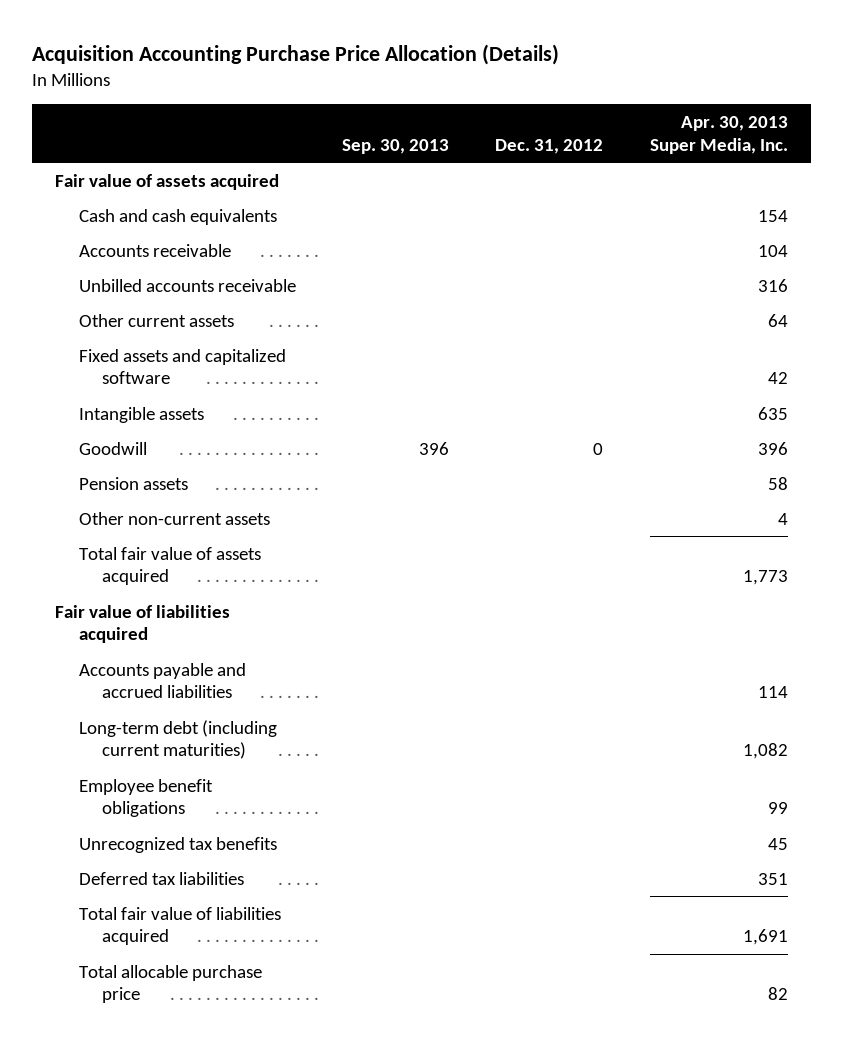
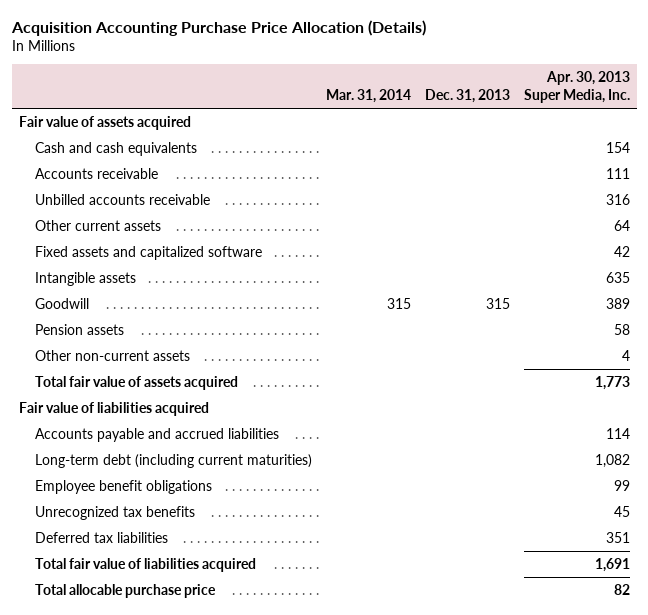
- | Sep. 30, 2013 | Dec. 31, 2012 | Apr. 30, 2013 Super Media, Inc.
+ | Mar. 31, 2014 | Dec. 31, 2013 | Apr. 30, 2013 Super Media, Inc.
- Accounts receivable | | | 104
+ Accounts receivable | | | 111
- Goodwill | 396 | 0 | 396
+ Goodwill | 315 | 315 | 389

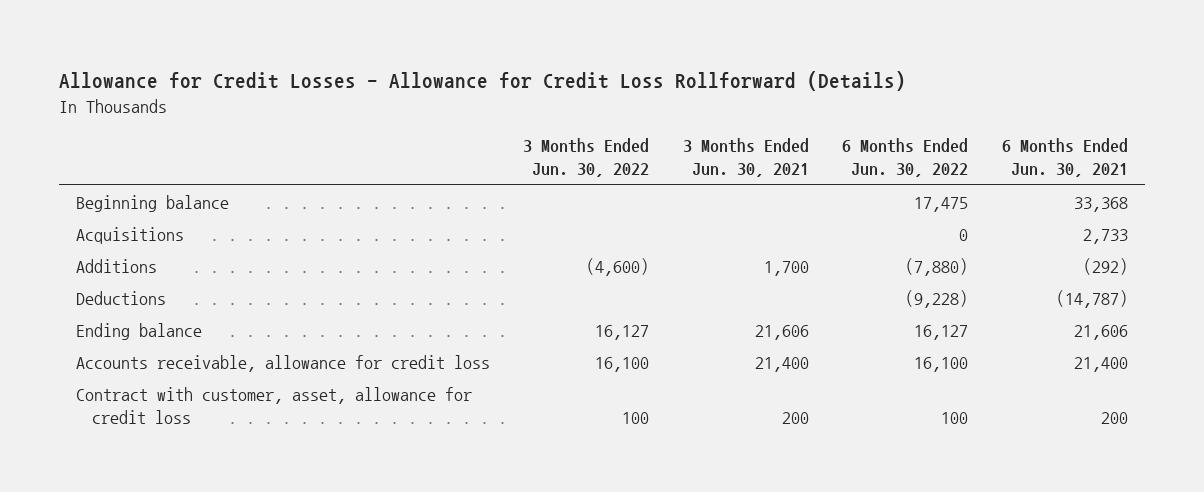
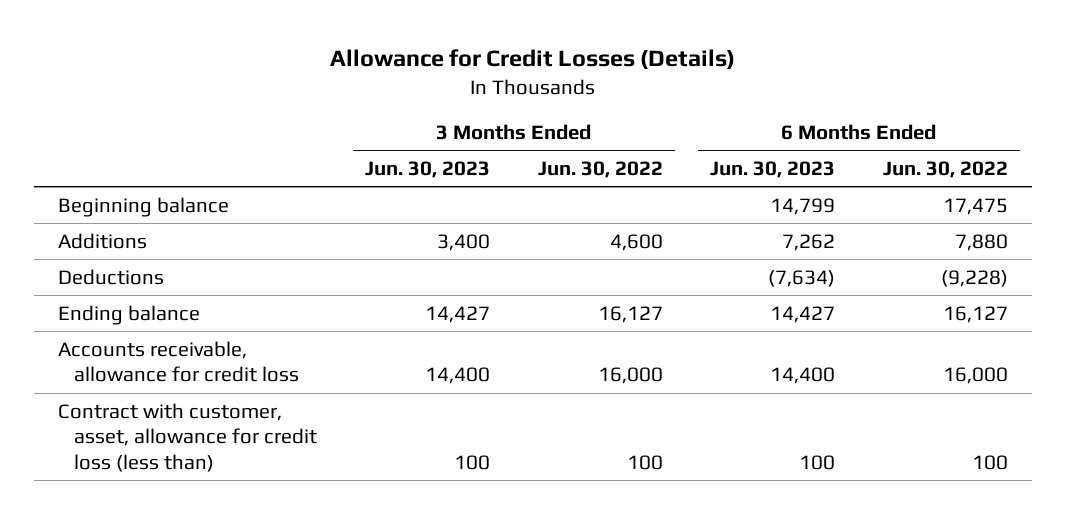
- Allowance for Credit Losses - Allowance for Credit Loss Rollforward (Details)
+ Allowance for Credit Losses (Details)
- | 3 Months Ended Jun. 30, 2022 | 3 Months Ended Jun. 30, 2021 | 6 Months Ended Jun. 30, 2022 | 6 Months Ended Jun. 30, 2021
+ | 3 Months Ended Jun. 30, 2023 | 3 Months Ended Jun. 30, 2022 | 6 Months Ended Jun. 30, 2023 | 6 Months Ended Jun. 30, 2022
- Acquisitions | | | 0 | 2,733
- Additions | (4,600) | 1,700 | (7,880) | (292)
+ Additions | 3,400 | 4,600 | 7,262 | 7,880
- Accounts receivable, allowance for credit loss | 16,100 | 21,400 | 16,100 | 21,400
- Contract with customer, asset, allowance for credit loss | 100 | 200 | 100 | 200
+ Accounts receivable, allowance for credit loss | 14,400 | 16,000 | 14,400 | 16,000
+ Contract with customer, asset, allowance for credit loss (less than) | 100 | 100 | 100 | 100

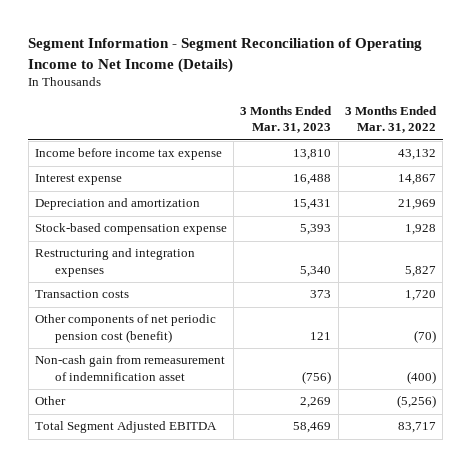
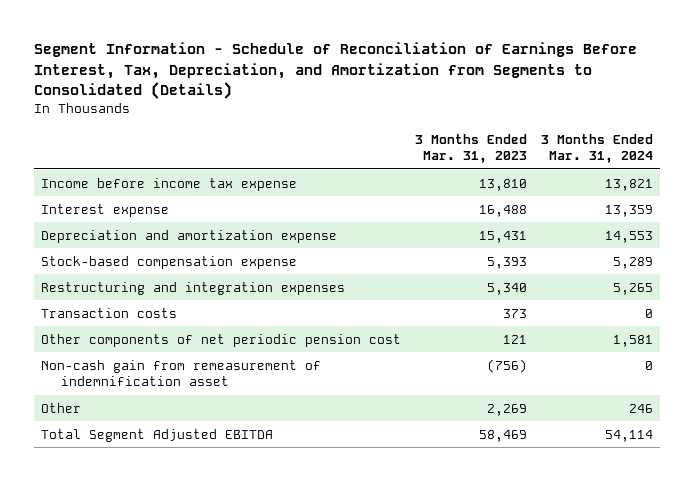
- Segment Information - Segment Reconciliation of Operating Income to Net Income (Details)
+ Segment Information - Schedule of Reconciliation of Earnings Before Interest, Tax, Depreciation, and Amortization from Segments to Consolidated (Details)
- | 3 Months Ended Mar. 31, 2023 | 3 Months Ended Mar. 31, 2022
+ | 3 Months Ended Mar. 31, 2023 | 3 Months Ended Mar. 31, 2024
- Depreciation and amortization | 15,431 | 21,969
+ Depreciation and amortization expense | 15,431 | 14,553
- Other components of net periodic pension cost (benefit) | 121 | (70)
+ Other components of net periodic pension cost | 121 | 1,581

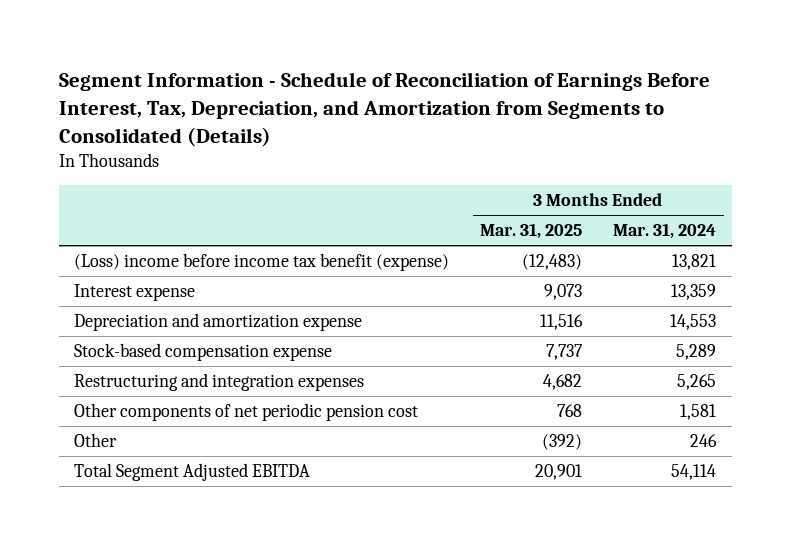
- | 3 Months Ended Mar. 31, 2023 | 3 Months Ended Mar. 31, 2024
+ | 3 Months Ended Mar. 31, 2025 | 3 Months Ended Mar. 31, 2024
- Income before income tax expense | 13,810 | 13,821
+ (Loss) income before income tax benefit (expense) | (12,483) | 13,821
- Transaction costs | 373 | 0
- Non-cash gain from remeasurement of indemnification asset | (756) | 0

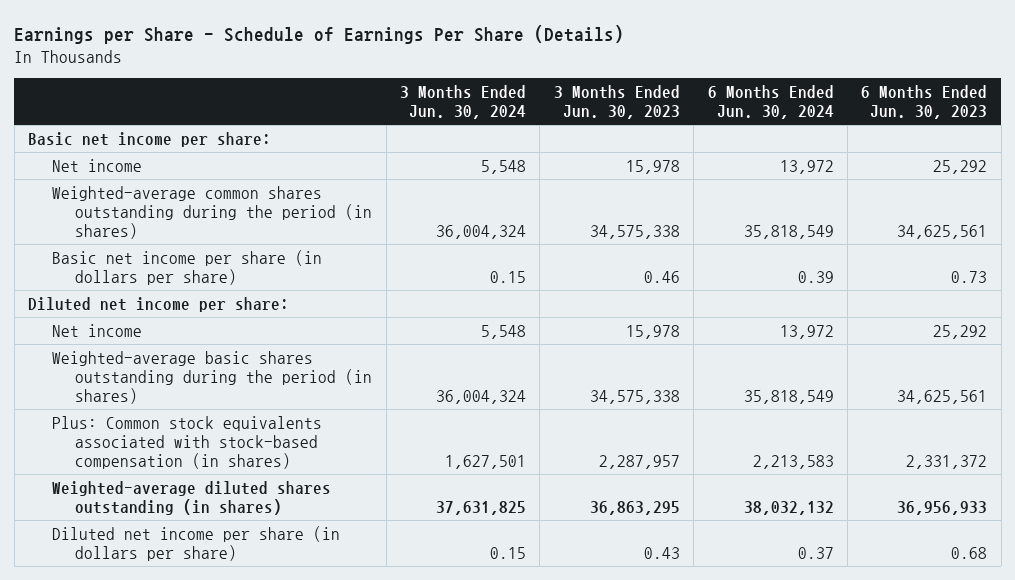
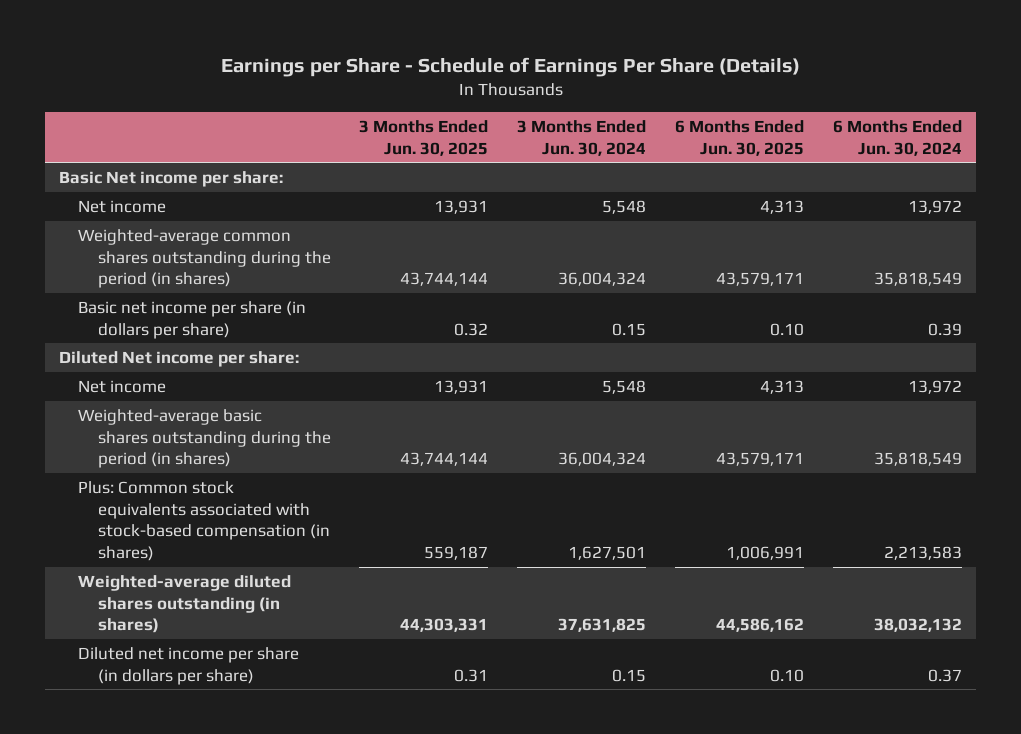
- | 3 Months Ended Jun. 30, 2024 | 3 Months Ended Jun. 30, 2023 | 6 Months Ended Jun. 30, 2024 | 6 Months Ended Jun. 30, 2023
+ | 3 Months Ended Jun. 30, 2025 | 3 Months Ended Jun. 30, 2024 | 6 Months Ended Jun. 30, 2025 | 6 Months Ended Jun. 30, 2024
- Basic net income per share:
+ Basic Net income per share:
- Diluted net income per share:
+ Diluted Net income per share:

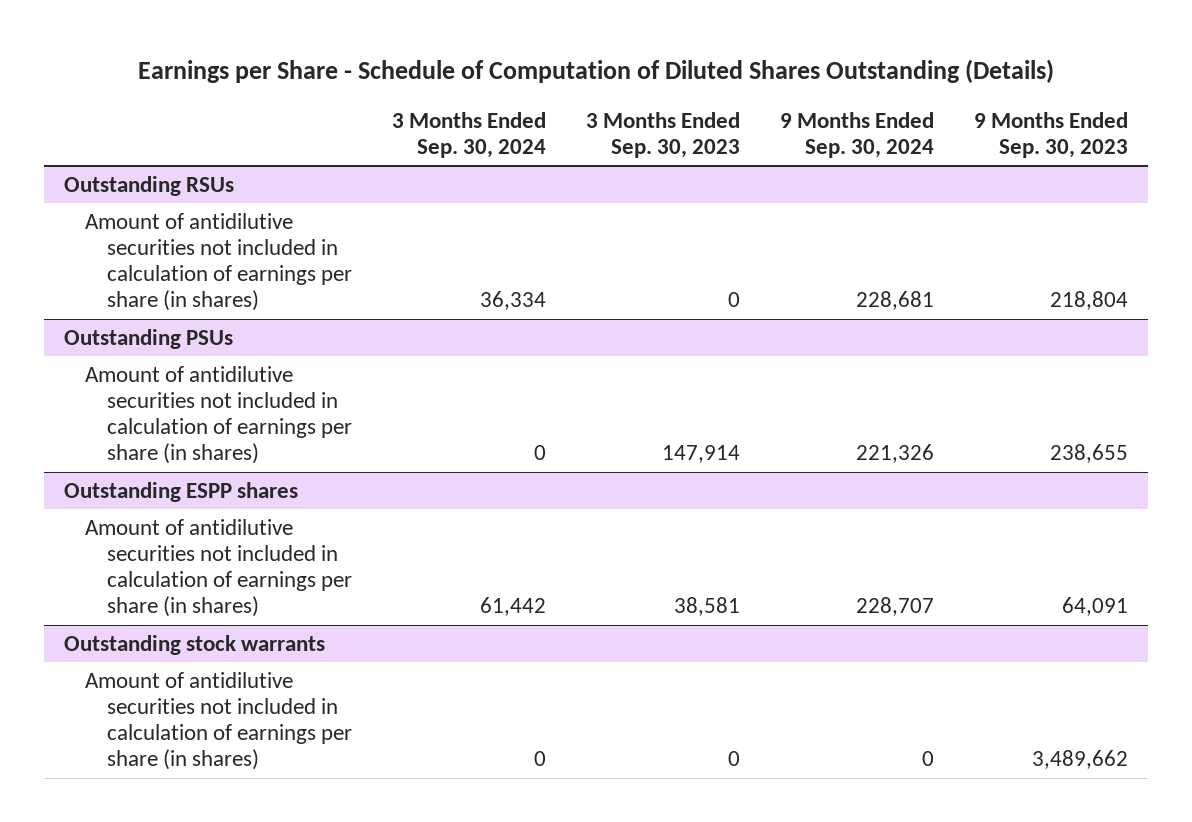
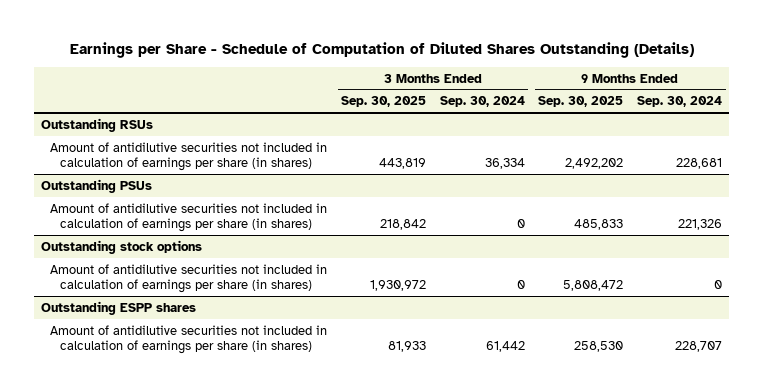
- | 3 Months Ended Sep. 30, 2024 | 3 Months Ended Sep. 30, 2023 | 9 Months Ended Sep. 30, 2024 | 9 Months Ended Sep. 30, 2023
+ | 3 Months Ended Sep. 30, 2025 | 3 Months Ended Sep. 30, 2024 | 9 Months Ended Sep. 30, 2025 | 9 Months Ended Sep. 30, 2024
+ Outstanding stock options
+ Amount of antidilutive securities not included in calculation of earnings per share (in shares) | 1,930,972 | 0 | 5,808,472 | 0
- Outstanding stock warrants
- Amount of antidilutive securities not included in calculation of earnings per share (in shares) | 0 | 0 | 0 | 3,489,662

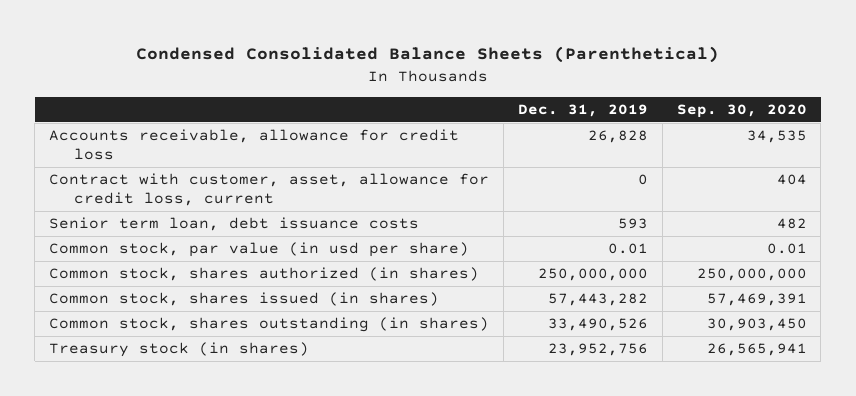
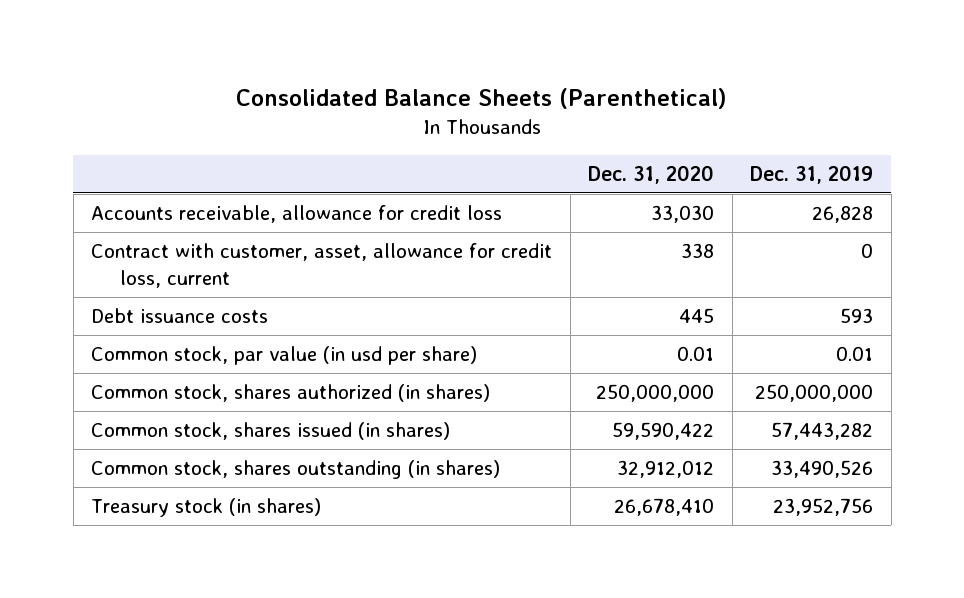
- Condensed Consolidated Balance Sheets (Parenthetical)
+ Consolidated Balance Sheets (Parenthetical)
- | Dec. 31, 2019 | Sep. 30, 2020
+ | Dec. 31, 2020 | Dec. 31, 2019
- Senior term loan, debt issuance costs | 593 | 482
+ Debt issuance costs | 445 | 593

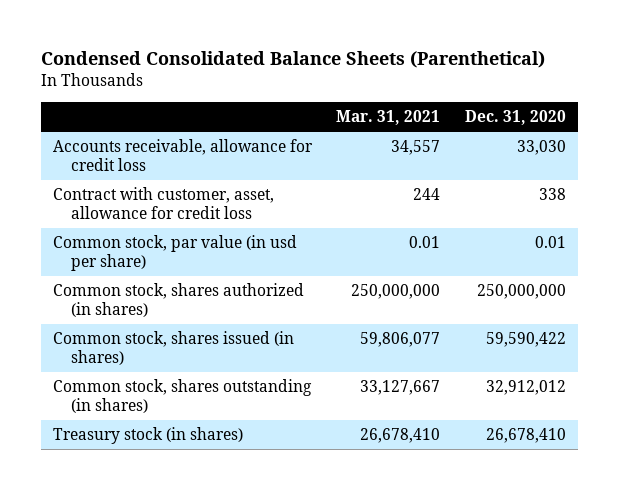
- Consolidated Balance Sheets (Parenthetical)
+ Condensed Consolidated Balance Sheets (Parenthetical)
- | Dec. 31, 2020 | Dec. 31, 2019
+ | Mar. 31, 2021 | Dec. 31, 2020
- Contract with customer, asset, allowance for credit loss, current | 338 | 0
- Debt issuance costs | 445 | 593
+ Contract with customer, asset, allowance for credit loss | 244 | 338

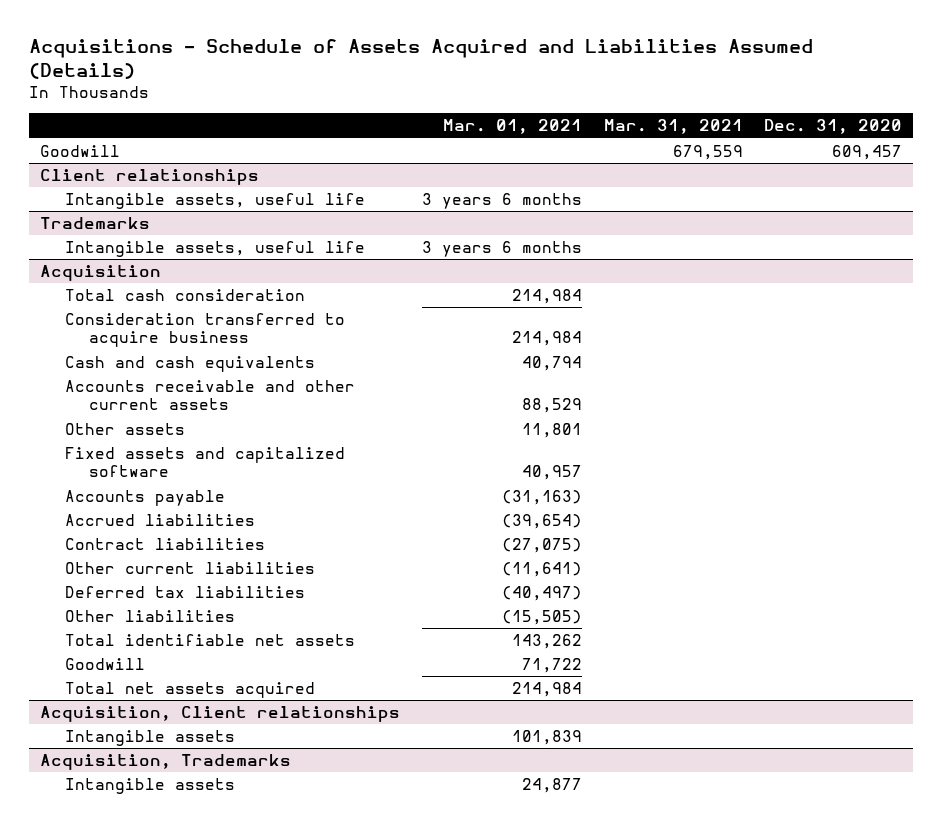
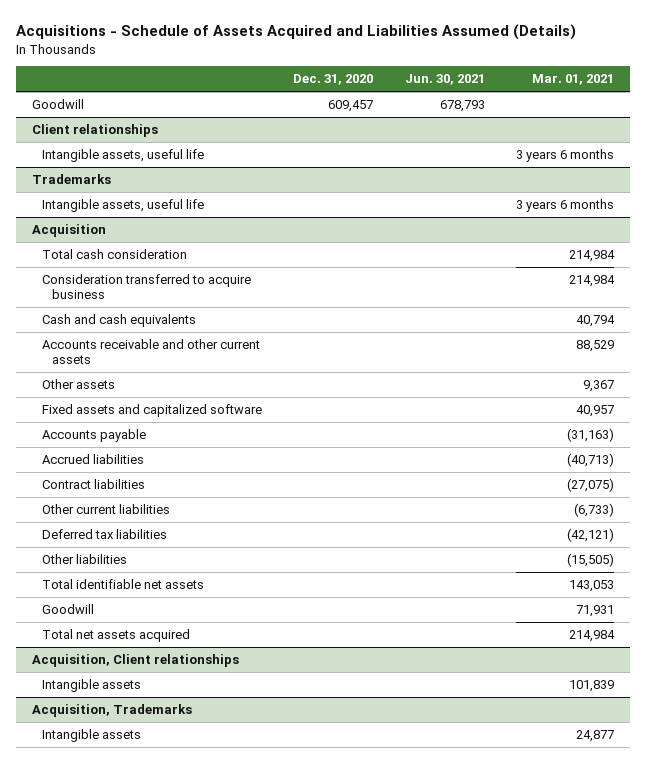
- | Mar. 01, 2021 | Mar. 31, 2021 | Dec. 31, 2020
+ | Dec. 31, 2020 | Jun. 30, 2021 | Mar. 01, 2021
@ Acquisition
- Other assets | 11,801 | |
+ Other assets | | | 9,367
- Accrued liabilities | (39,654) | |
+ Accrued liabilities | | | (40,713)
- Other current liabilities | (11,641) | |
- Deferred tax liabilities | (40,497) | |
+ Other current liabilities | | | (6,733)
+ Deferred tax liabilities | | | (42,121)
- Total identifiable net assets | 143,262 | |
- Goodwill | 71,722 | |
+ Total identifiable net assets | | | 143,053
+ Goodwill | | | 71,931

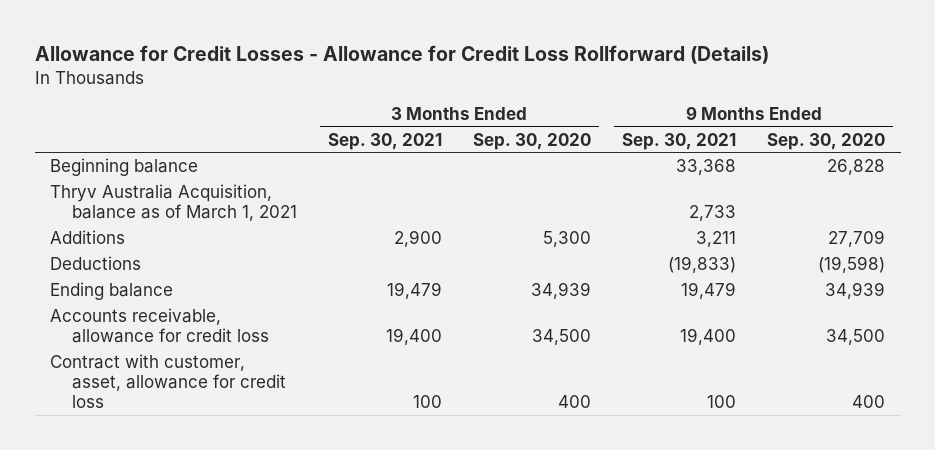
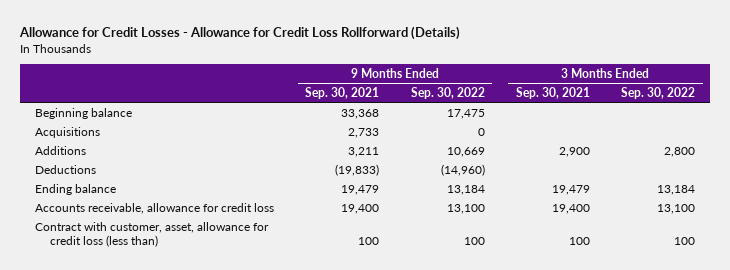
- | 3 Months Ended Sep. 30, 2021 | 3 Months Ended Sep. 30, 2020 | 9 Months Ended Sep. 30, 2021 | 9 Months Ended Sep. 30, 2020
+ | 9 Months Ended Sep. 30, 2021 | 9 Months Ended Sep. 30, 2022 | 3 Months Ended Sep. 30, 2021 | 3 Months Ended Sep. 30, 2022
- Thryv Australia Acquisition, balance as of March 1, 2021 | | | 2,733 |
+ Acquisitions | 2,733 | 0 | |
- Contract with customer, asset, allowance for credit loss | 100 | 400 | 100 | 400
+ Contract with customer, asset, allowance for credit loss (less than) | 100 | 100 | 100 | 100

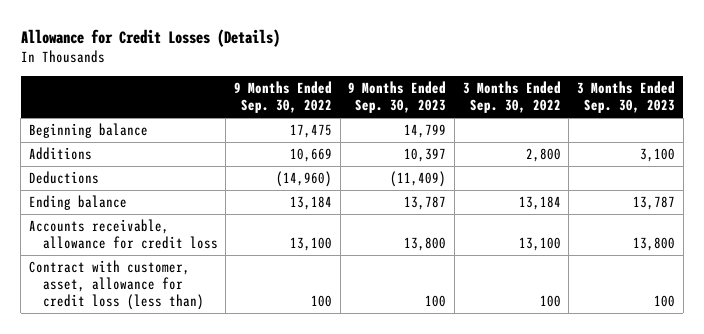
- Allowance for Credit Losses - Allowance for Credit Loss Rollforward (Details)
+ Allowance for Credit Losses (Details)
- | 9 Months Ended Sep. 30, 2021 | 9 Months Ended Sep. 30, 2022 | 3 Months Ended Sep. 30, 2021 | 3 Months Ended Sep. 30, 2022
+ | 9 Months Ended Sep. 30, 2022 | 9 Months Ended Sep. 30, 2023 | 3 Months Ended Sep. 30, 2022 | 3 Months Ended Sep. 30, 2023
- Acquisitions | 2,733 | 0 | |

